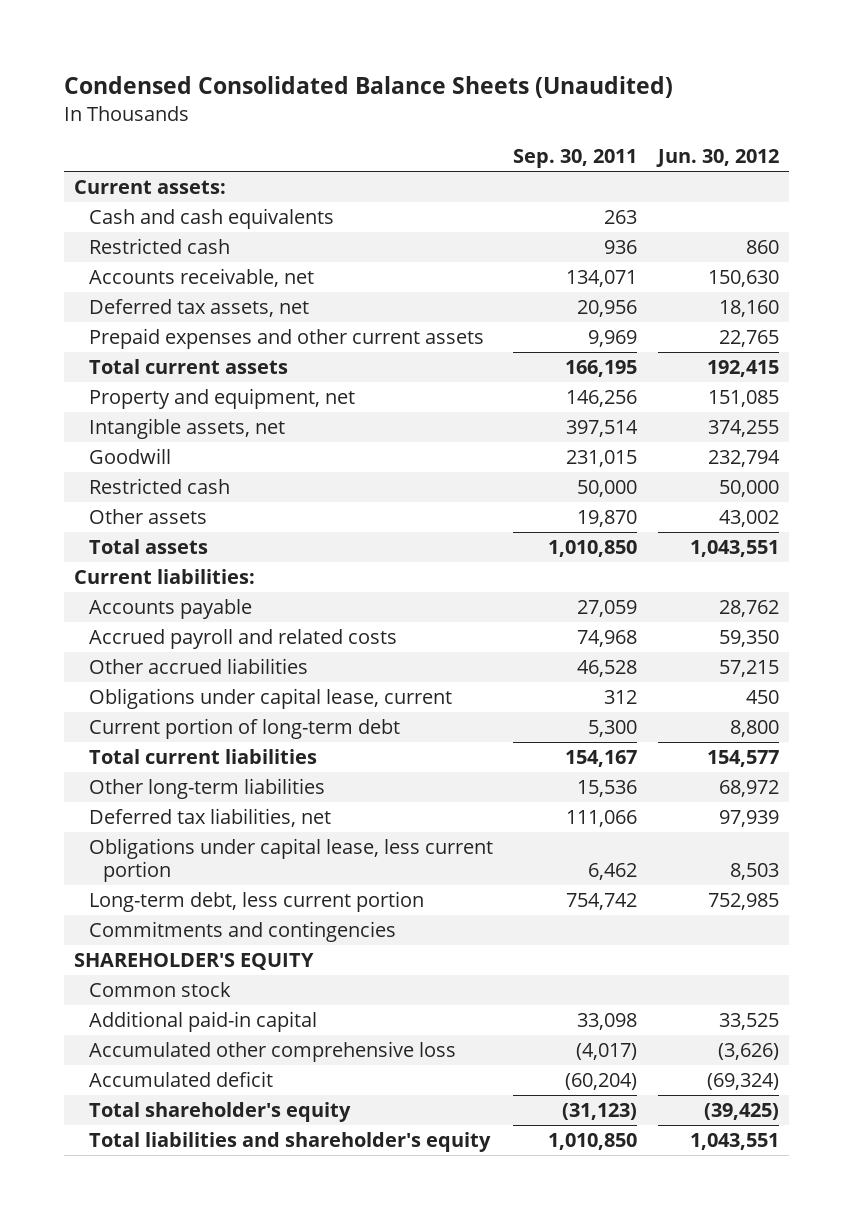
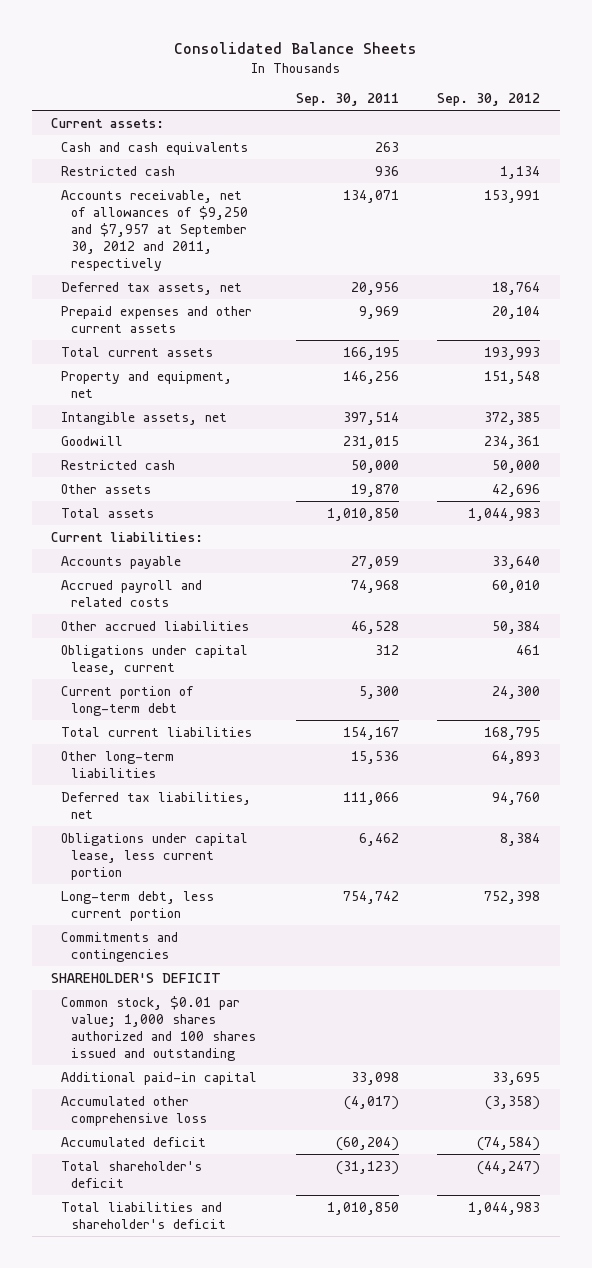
- Condensed Consolidated Balance Sheets (Unaudited)
+ Consolidated Balance Sheets
- | Sep. 30, 2011 | Jun. 30, 2012
+ | Sep. 30, 2011 | Sep. 30, 2012
- Accounts receivable, net | 134,071 | 150,630
+ Accounts receivable, net of allowances of $9,250 and $7,957 at September 30, 2012 and 2011, respectively | 134,071 | 153,991
- SHAREHOLDER'S EQUITY
- Common stock
+ SHAREHOLDER'S DEFICIT
+ Common stock, $0.01 par value; 1,000 shares authorized and 100 shares issued and outstanding
- Total shareholder's equity | (31,123) | (39,425)
- Total liabilities and shareholder's equity | 1,010,850 | 1,043,551
+ Total shareholder's deficit | (31,123) | (44,247)
+ Total liabilities and shareholder's deficit | 1,010,850 | 1,044,983

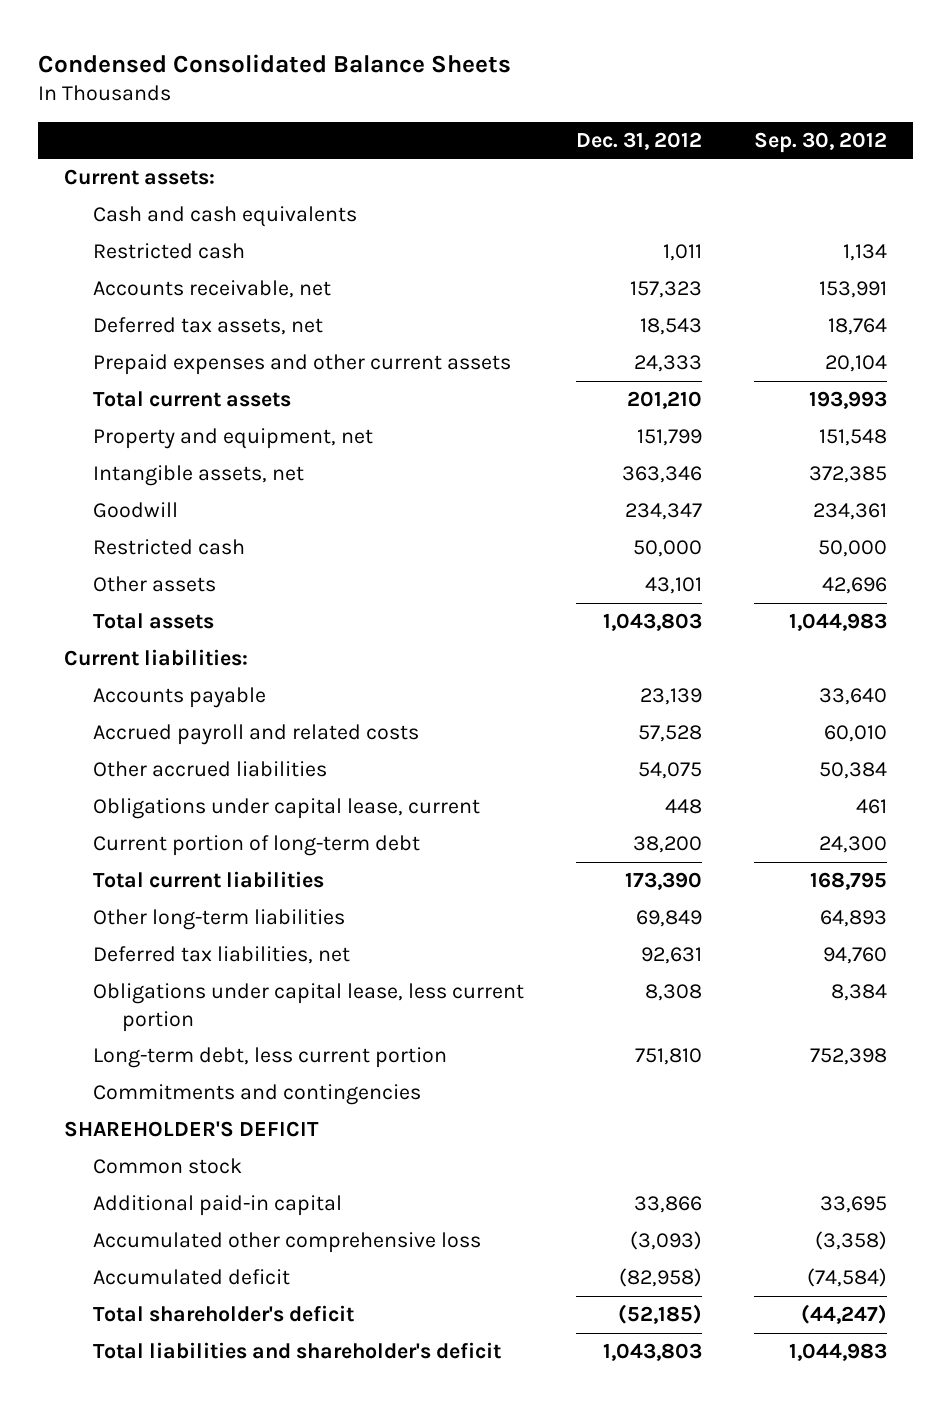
- Consolidated Balance Sheets
+ Condensed Consolidated Balance Sheets
- | Sep. 30, 2011 | Sep. 30, 2012
+ | Dec. 31, 2012 | Sep. 30, 2012
- Accounts receivable, net of allowances of $9,250 and $7,957 at September 30, 2012 and 2011, respectively | 134,071 | 153,991
+ Accounts receivable, net | 157,323 | 153,991
- Common stock, $0.01 par value; 1,000 shares authorized and 100 shares issued and outstanding
+ Common stock

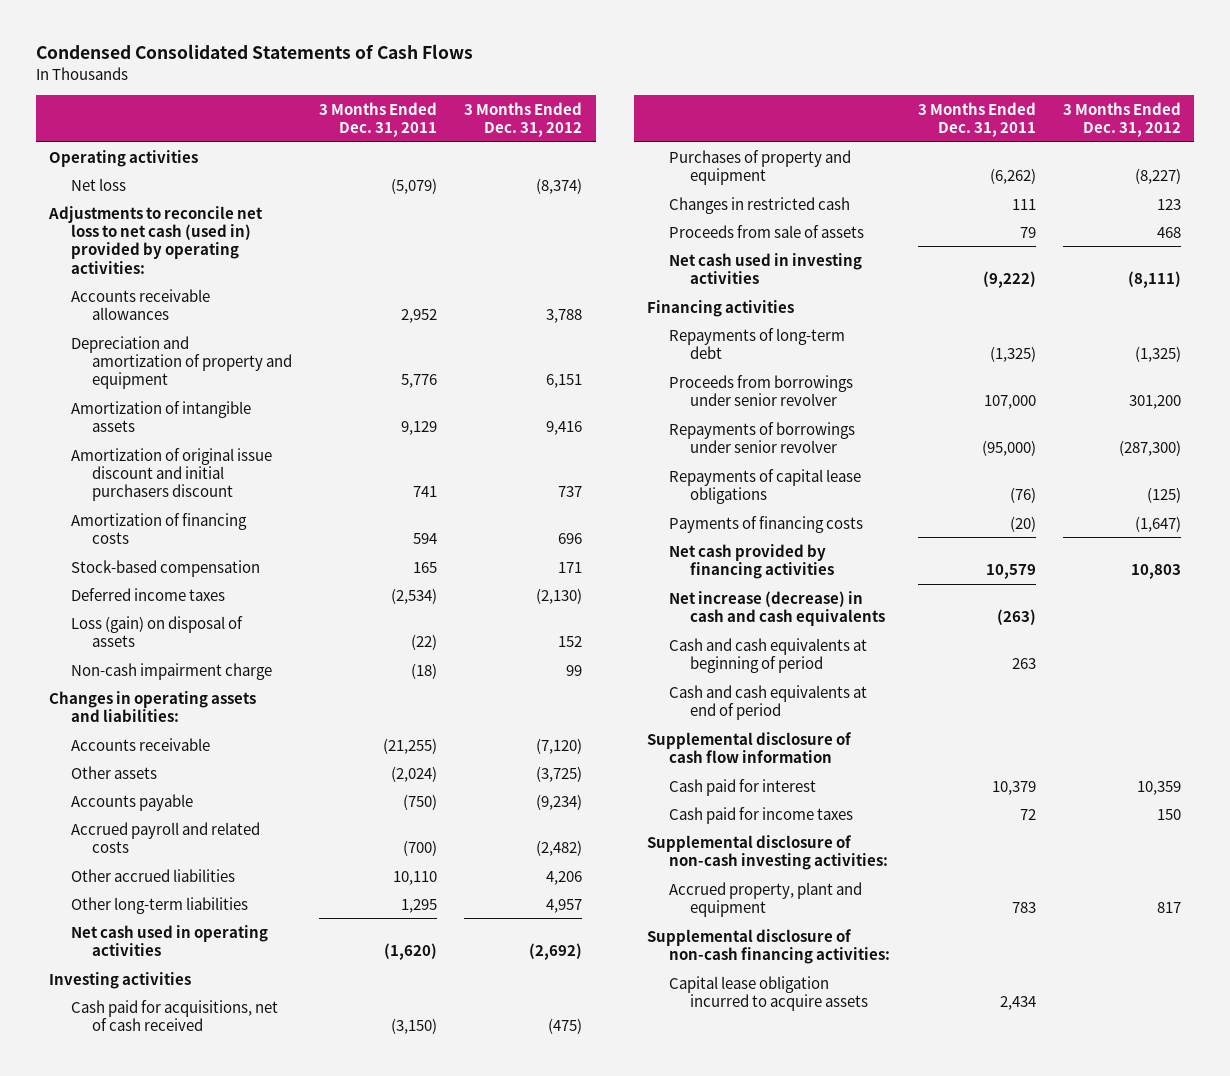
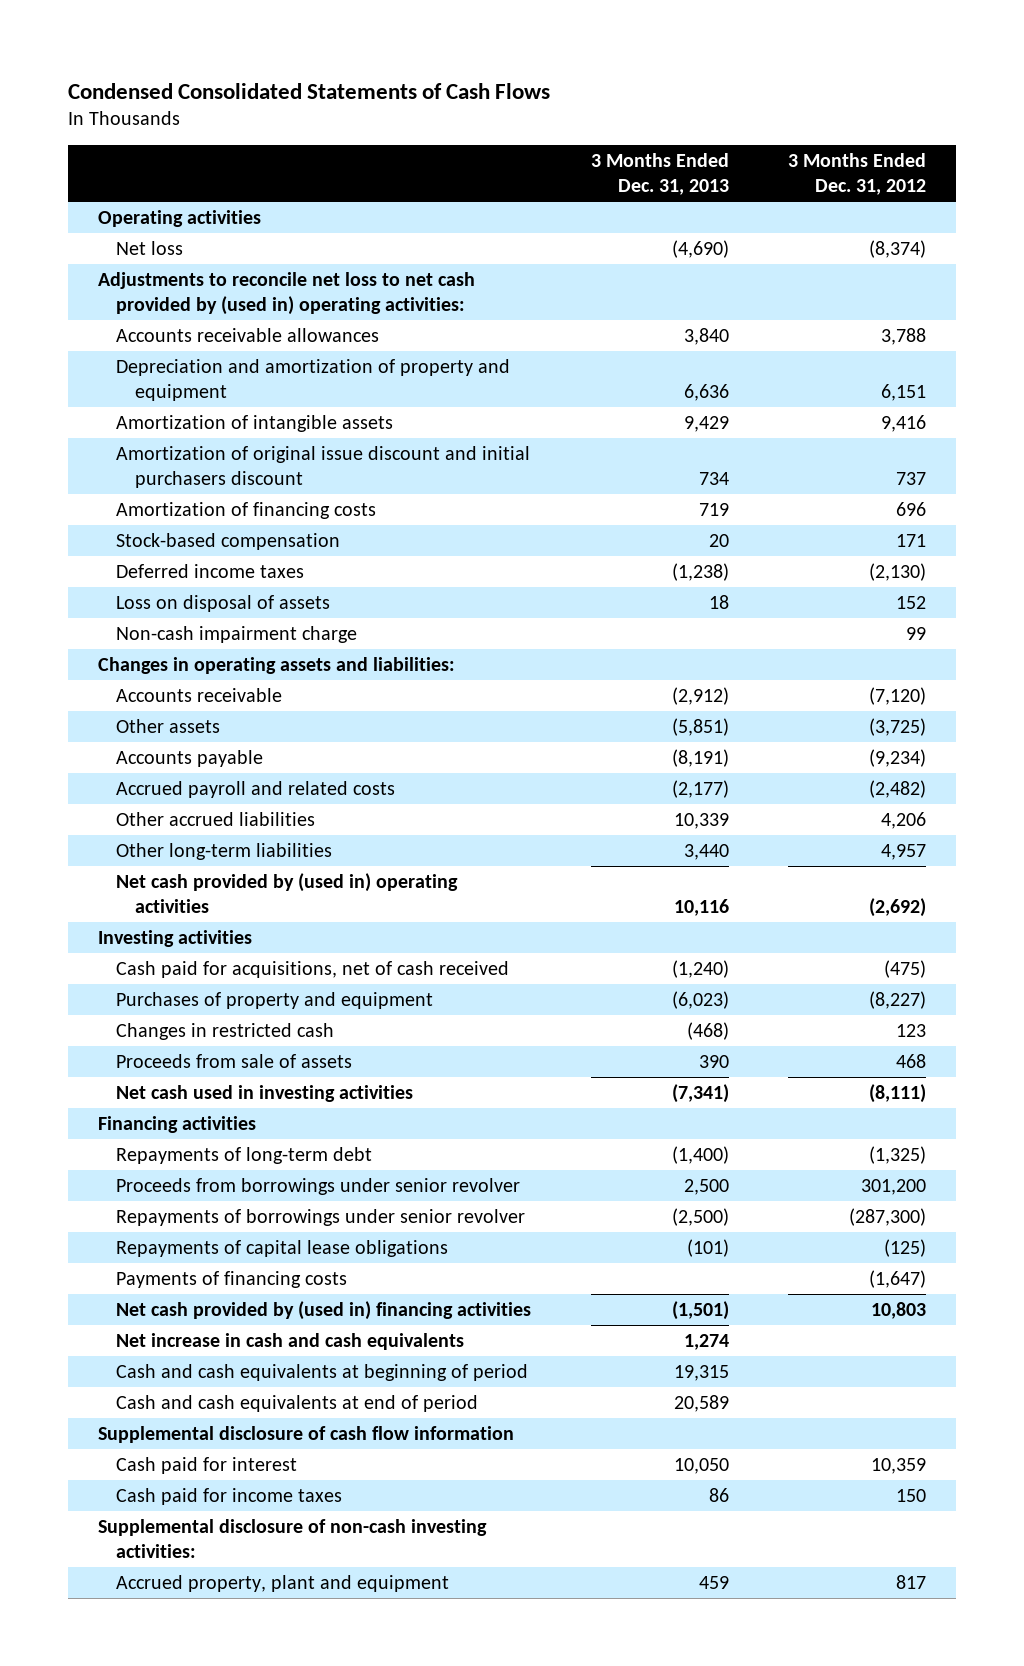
- | 3 Months Ended Dec. 31, 2011 | 3 Months Ended Dec. 31, 2012
+ | 3 Months Ended Dec. 31, 2013 | 3 Months Ended Dec. 31, 2012
- Adjustments to reconcile net loss to net cash (used in) provided by operating activities:
+ Adjustments to reconcile net loss to net cash provided by (used in) operating activities:
- Loss (gain) on disposal of assets | (22) | 152
+ Loss on disposal of assets | 18 | 152
- Net cash used in operating activities | (1,620) | (2,692)
+ Net cash provided by (used in) operating activities | 10,116 | (2,692)
- Net cash provided by financing activities | 10,579 | 10,803
- Net increase (decrease) in cash and cash equivalents | (263) |
+ Net cash provided by (used in) financing activities | (1,501) | 10,803
+ Net increase in cash and cash equivalents | 1,274 |
- Supplemental disclosure of non-cash financing activities:
- Capital lease obligation incurred to acquire assets | 2,434 |

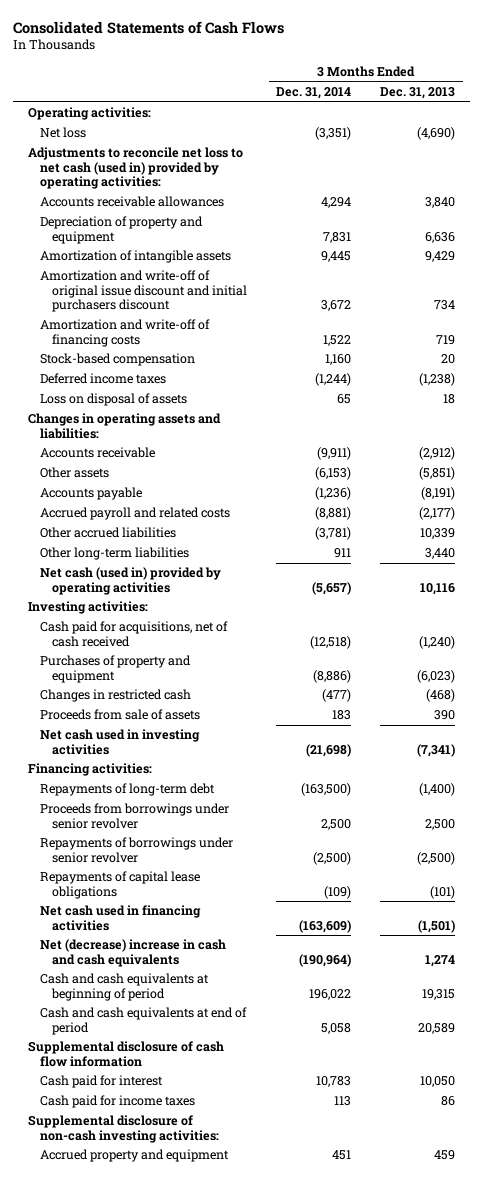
- Condensed Consolidated Statements of Cash Flows
+ Consolidated Statements of Cash Flows
- | 3 Months Ended Dec. 31, 2013 | 3 Months Ended Dec. 31, 2012
+ | 3 Months Ended Dec. 31, 2014 | 3 Months Ended Dec. 31, 2013
- Operating activities
+ Operating activities:
- Adjustments to reconcile net loss to net cash provided by (used in) operating activities:
+ Adjustments to reconcile net loss to net cash (used in) provided by operating activities:
- Depreciation and amortization of property and equipment | 6,636 | 6,151
+ Depreciation of property and equipment | 7,831 | 6,636
- Amortization of original issue discount and initial purchasers discount | 734 | 737
- Amortization of financing costs | 719 | 696
+ Amortization and write-off of original issue discount and initial purchasers discount | 3,672 | 734
+ Amortization and write-off of financing costs | 1,522 | 719
- Non-cash impairment charge | | 99
- Net cash provided by (used in) operating activities | 10,116 | (2,692)
- Investing activities
+ Net cash (used in) provided by operating activities | (5,657) | 10,116
+ Investing activities:
- Financing activities
+ Financing activities:
- Payments of financing costs | | (1,647)
- Net cash provided by (used in) financing activities | (1,501) | 10,803
- Net increase in cash and cash equivalents | 1,274 |
+ Net cash used in financing activities | (163,609) | (1,501)
+ Net (decrease) increase in cash and cash equivalents | (190,964) | 1,274
- Accrued property, plant and equipment | 459 | 817
+ Accrued property and equipment | 451 | 459

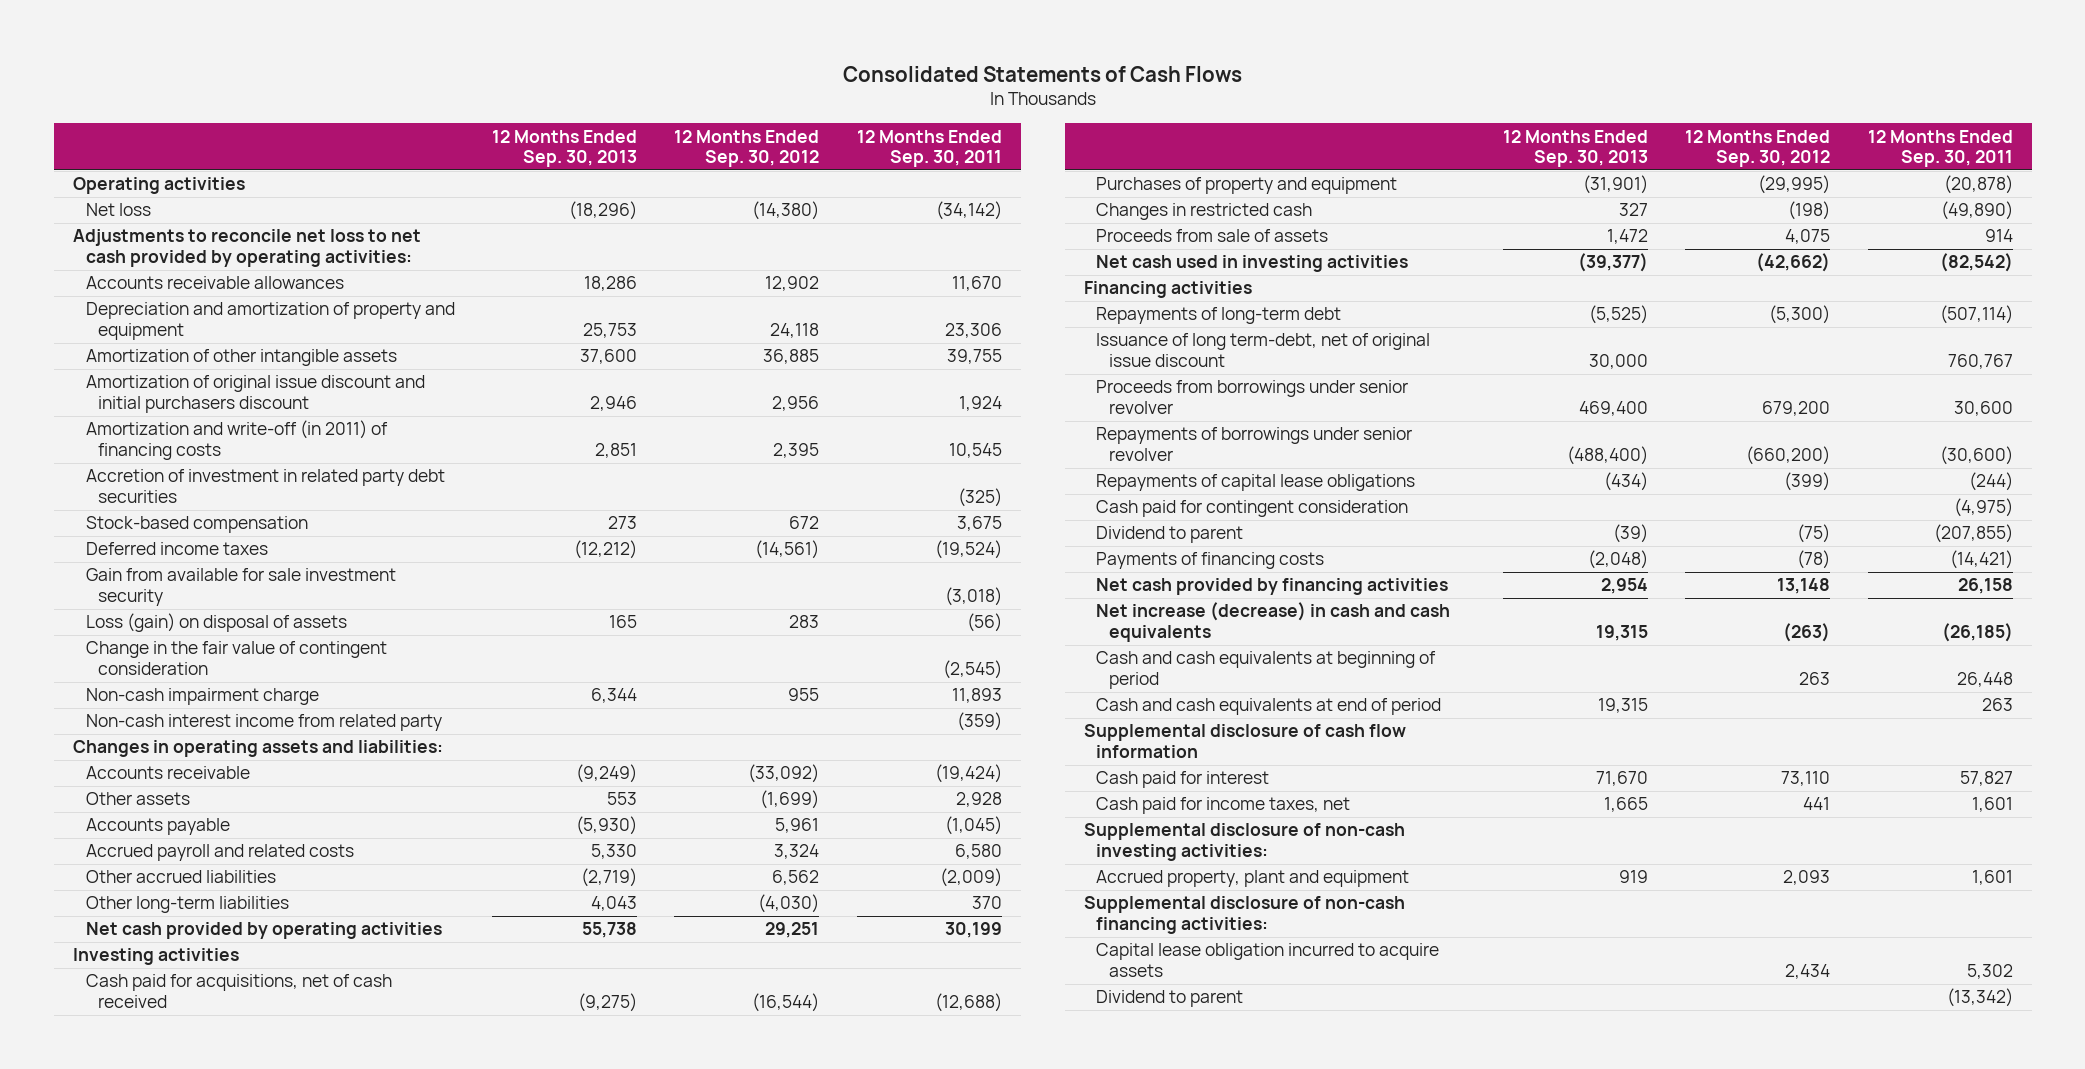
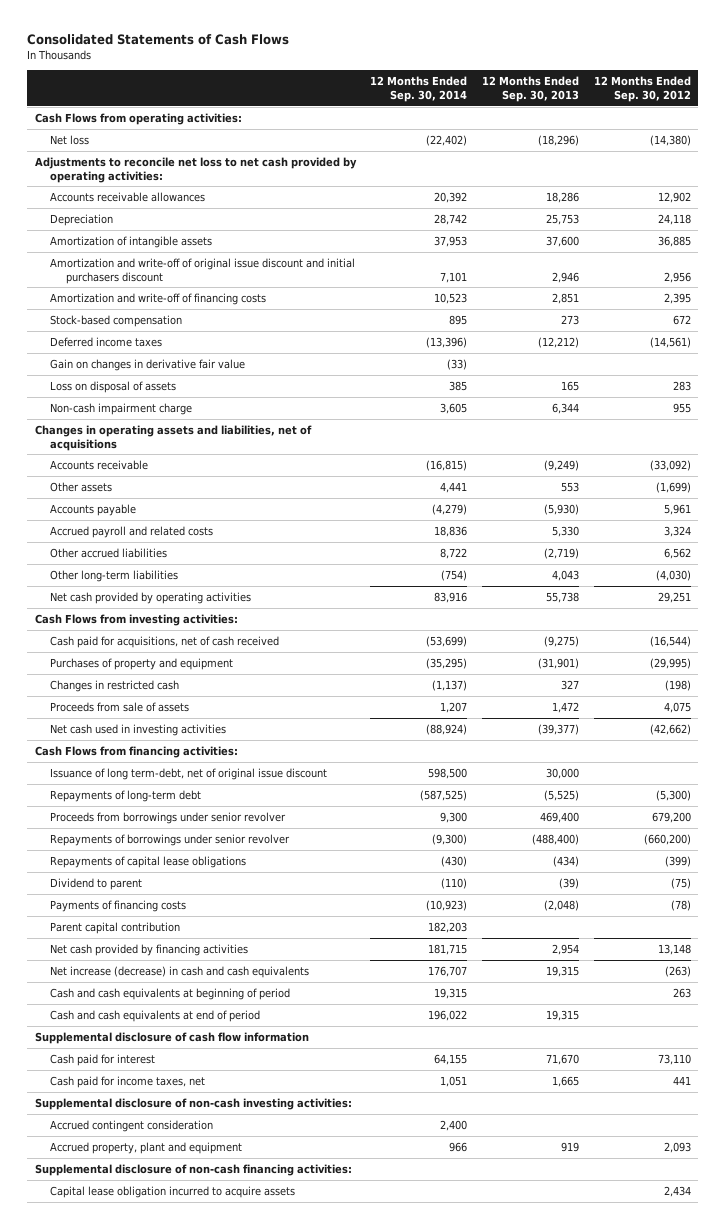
- | 12 Months Ended Sep. 30, 2013 | 12 Months Ended Sep. 30, 2012 | 12 Months Ended Sep. 30, 2011
+ | 12 Months Ended Sep. 30, 2014 | 12 Months Ended Sep. 30, 2013 | 12 Months Ended Sep. 30, 2012
- Operating activities
+ Cash Flows from operating activities:
- Depreciation and amortization of property and equipment | 25,753 | 24,118 | 23,306
- Amortization of other intangible assets | 37,600 | 36,885 | 39,755
- Amortization of original issue discount and initial purchasers discount | 2,946 | 2,956 | 1,924
- Amortization and write-off (in 2011) of financing costs | 2,851 | 2,395 | 10,545
- Accretion of investment in related party debt securities | | | (325)
+ Depreciation | 28,742 | 25,753 | 24,118
+ Amortization of intangible assets | 37,953 | 37,600 | 36,885
+ Amortization and write-off of original issue discount and initial purchasers discount | 7,101 | 2,946 | 2,956
+ Amortization and write-off of financing costs | 10,523 | 2,851 | 2,395
- Gain from available for sale investment security | | | (3,018)
- Loss (gain) on disposal of assets | 165 | 283 | (56)
- Change in the fair value of contingent consideration | | | (2,545)
+ Gain on changes in derivative fair value | (33) | |
+ Loss on disposal of assets | 385 | 165 | 283
- Non-cash interest income from related party | | | (359)
- Changes in operating assets and liabilities:
+ Changes in operating assets and liabilities, net of acquisitions
- Investing activities
+ Cash Flows from investing activities:
- Financing activities
+ Cash Flows from financing activities:
moved down: Repayments of long-term debt | (587,525) | (5,525) | (5,300)
- Cash paid for contingent consideration | | | (4,975)
+ Parent capital contribution | 182,203 | |
+ Accrued contingent consideration | 2,400 | |
- Dividend to parent | | | (13,342)

